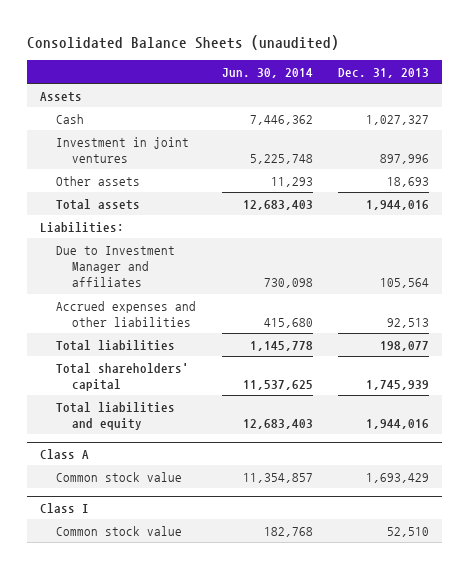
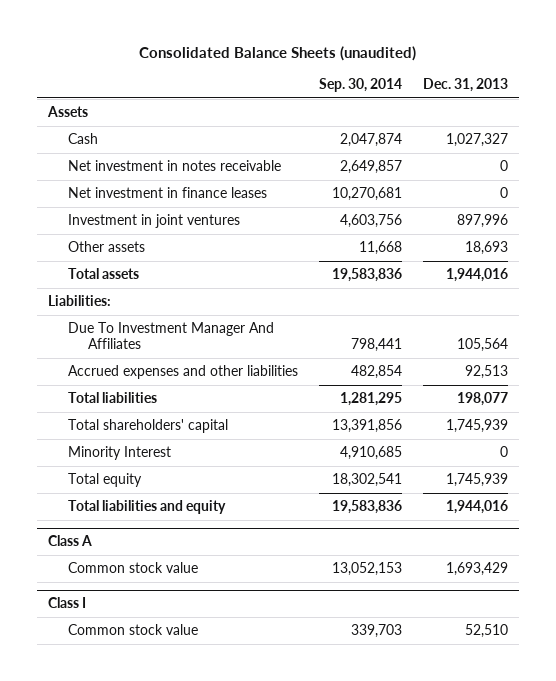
- | Jun. 30, 2014 | Dec. 31, 2013
+ | Sep. 30, 2014 | Dec. 31, 2013
+ Net investment in notes receivable | 2,649,857 | 0
+ Net investment in finance leases | 10,270,681 | 0
- Due to Investment Manager and affiliates | 730,098 | 105,564
+ Due To Investment Manager And Affiliates | 798,441 | 105,564
+ Minority Interest | 4,910,685 | 0
+ Total equity | 18,302,541 | 1,745,939

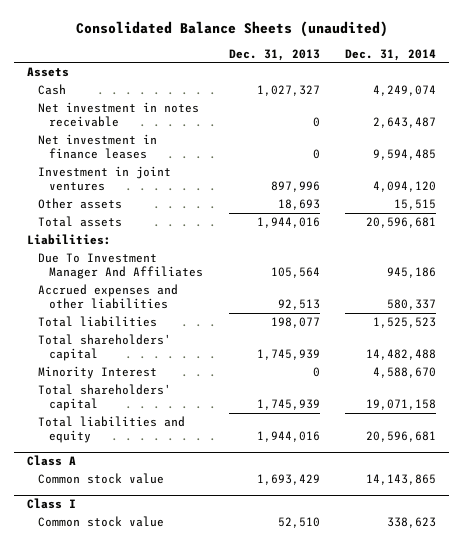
- | Sep. 30, 2014 | Dec. 31, 2013
+ | Dec. 31, 2013 | Dec. 31, 2014
- Total equity | 18,302,541 | 1,745,939
+ Total shareholders' capital | 1,745,939 | 19,071,158

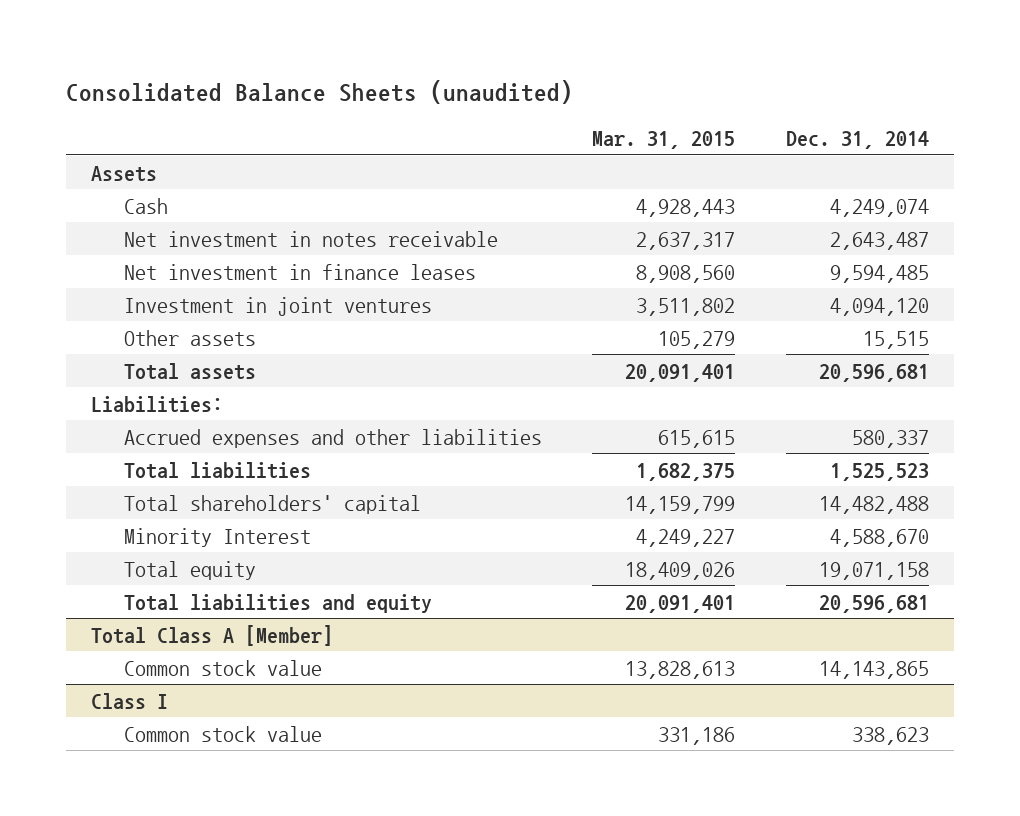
- | Dec. 31, 2013 | Dec. 31, 2014
+ | Mar. 31, 2015 | Dec. 31, 2014
- Due To Investment Manager And Affiliates | 105,564 | 945,186
- Total shareholders' capital | 1,745,939 | 19,071,158
+ Total equity | 18,409,026 | 19,071,158
- Class A
+ Total Class A [Member]

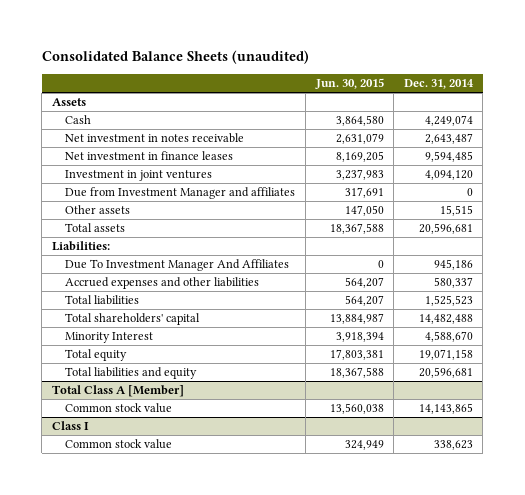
- | Mar. 31, 2015 | Dec. 31, 2014
+ | Jun. 30, 2015 | Dec. 31, 2014
+ Due from Investment Manager and affiliates | 317,691 | 0
+ Due To Investment Manager And Affiliates | 0 | 945,186

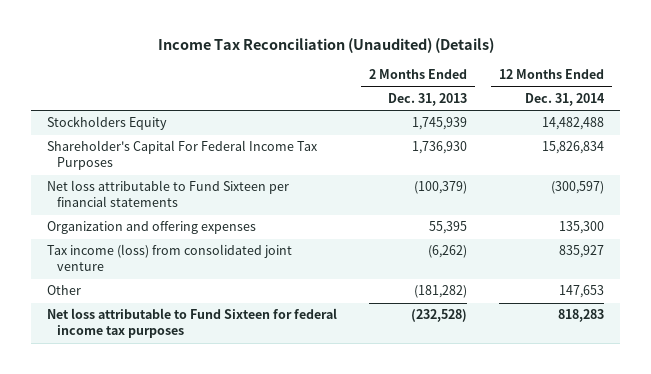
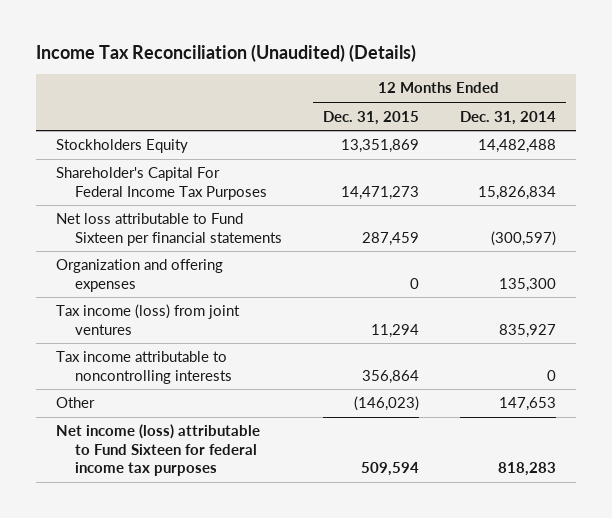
- | 2 Months Ended Dec. 31, 2013 | 12 Months Ended Dec. 31, 2014
+ | 12 Months Ended Dec. 31, 2015 | 12 Months Ended Dec. 31, 2014
- Tax income (loss) from consolidated joint venture | (6,262) | 835,927
+ Tax income (loss) from joint ventures | 11,294 | 835,927
+ Tax income attributable to noncontrolling interests | 356,864 | 0
- Net loss attributable to Fund Sixteen for federal income tax purposes | (232,528) | 818,283
+ Net income (loss) attributable to Fund Sixteen for federal income tax purposes | 509,594 | 818,283

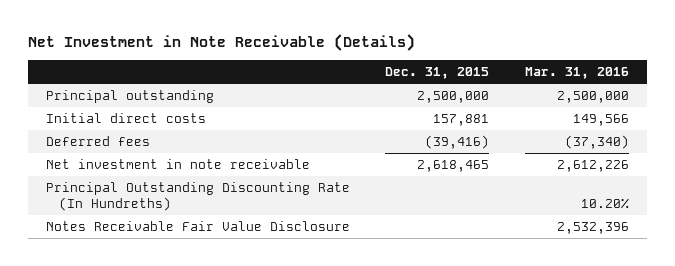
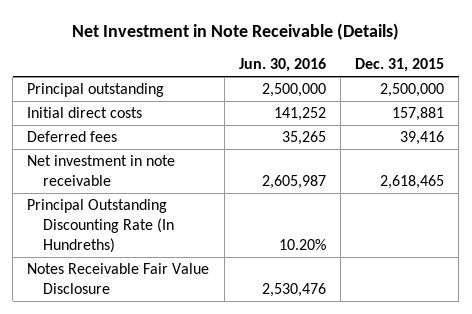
- | Dec. 31, 2015 | Mar. 31, 2016
+ | Jun. 30, 2016 | Dec. 31, 2015
- Deferred fees | (39,416) | (37,340)
+ Deferred fees | 35,265 | 39,416

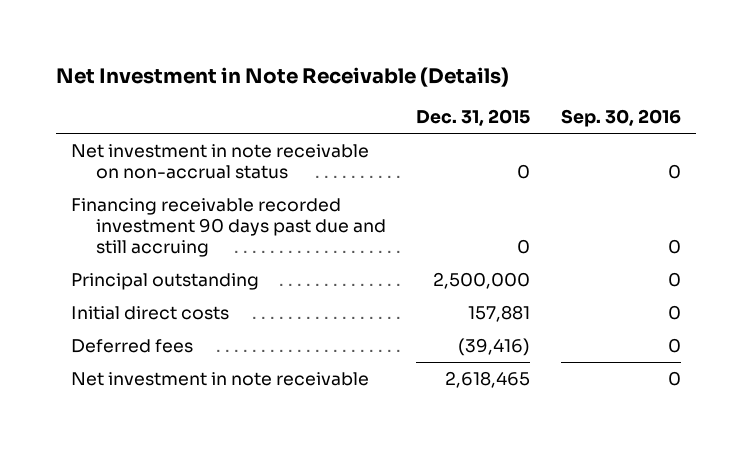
- | Jun. 30, 2016 | Dec. 31, 2015
+ | Dec. 31, 2015 | Sep. 30, 2016
+ Net investment in note receivable on non-accrual status | 0 | 0
+ Financing receivable recorded investment 90 days past due and still accruing | 0 | 0
- Deferred fees | 35,265 | 39,416
+ Deferred fees | (39,416) | 0
- Principal Outstanding Discounting Rate (In Hundreths) | 10.20% |
- Notes Receivable Fair Value Disclosure | 2,530,476 |

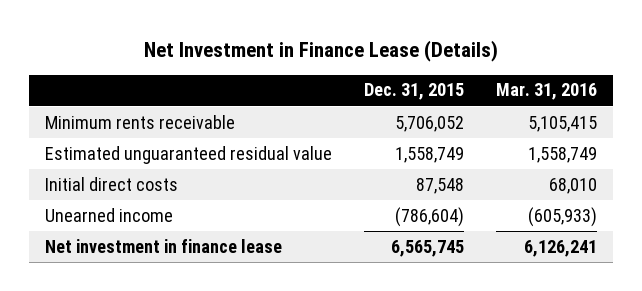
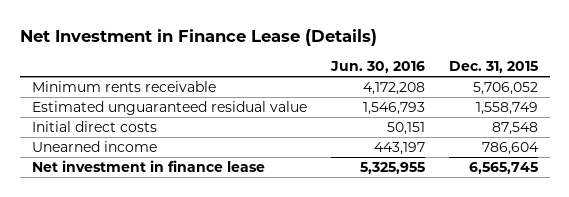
- | Dec. 31, 2015 | Mar. 31, 2016
+ | Jun. 30, 2016 | Dec. 31, 2015
- Unearned income | (786,604) | (605,933)
+ Unearned income | 443,197 | 786,604

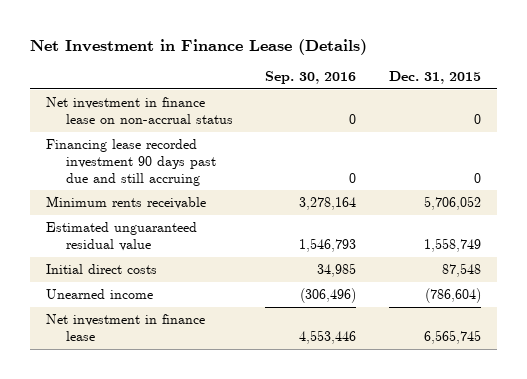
- | Jun. 30, 2016 | Dec. 31, 2015
+ | Sep. 30, 2016 | Dec. 31, 2015
+ Net investment in finance lease on non-accrual status | 0 | 0
+ Financing lease recorded investment 90 days past due and still accruing | 0 | 0
- Unearned income | 443,197 | 786,604
+ Unearned income | (306,496) | (786,604)

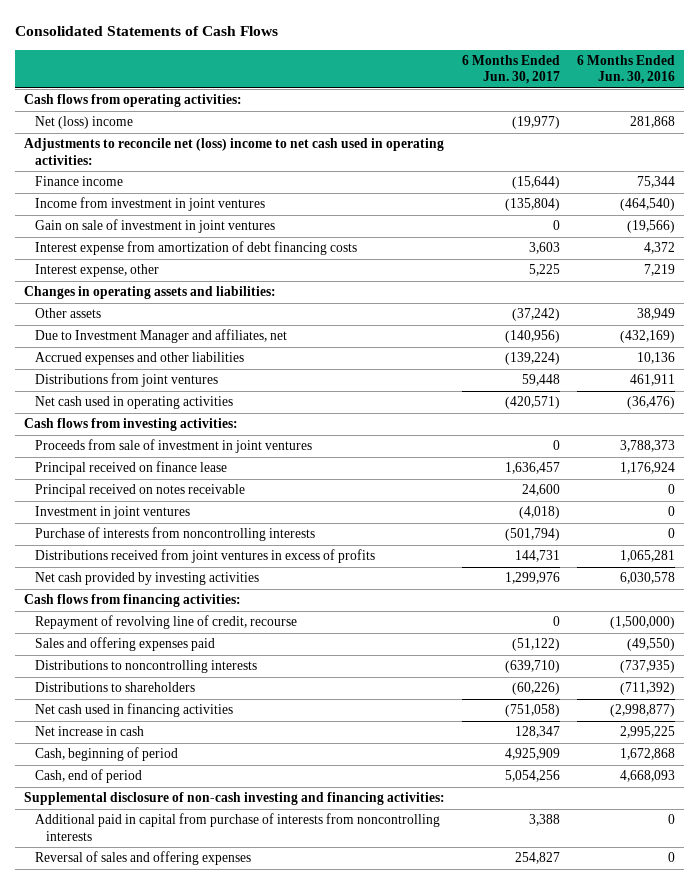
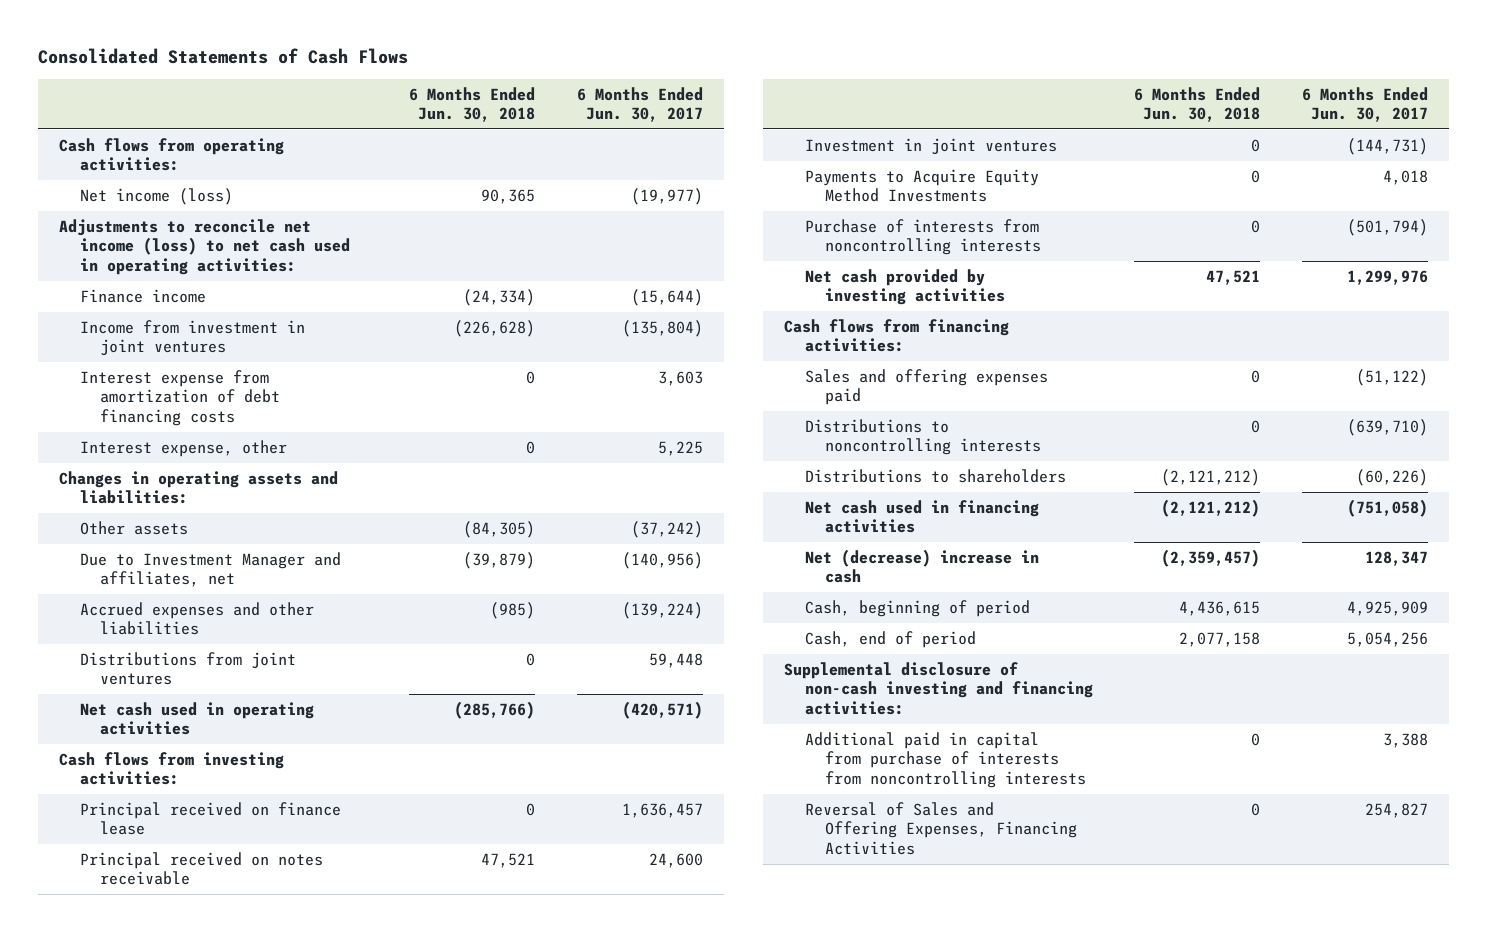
- | 6 Months Ended Jun. 30, 2017 | 6 Months Ended Jun. 30, 2016
+ | 6 Months Ended Jun. 30, 2018 | 6 Months Ended Jun. 30, 2017
- Net (loss) income | (19,977) | 281,868
- Adjustments to reconcile net (loss) income to net cash used in operating activities:
+ Net income (loss) | 90,365 | (19,977)
+ Adjustments to reconcile net income (loss) to net cash used in operating activities:
- Gain on sale of investment in joint ventures | 0 | (19,566)
- Proceeds from sale of investment in joint ventures | 0 | 3,788,373
- Investment in joint ventures | (4,018) | 0
+ Investment in joint ventures | 0 | (144,731)
+ Payments to Acquire Equity Method Investments | 0 | 4,018
- Distributions received from joint ventures in excess of profits | 144,731 | 1,065,281
- Repayment of revolving line of credit, recourse | 0 | (1,500,000)
- Net increase in cash | 128,347 | 2,995,225
+ Net (decrease) increase in cash | (2,359,457) | 128,347
- Reversal of sales and offering expenses | 254,827 | 0
+ Reversal of Sales and Offering Expenses, Financing Activities | 0 | 254,827

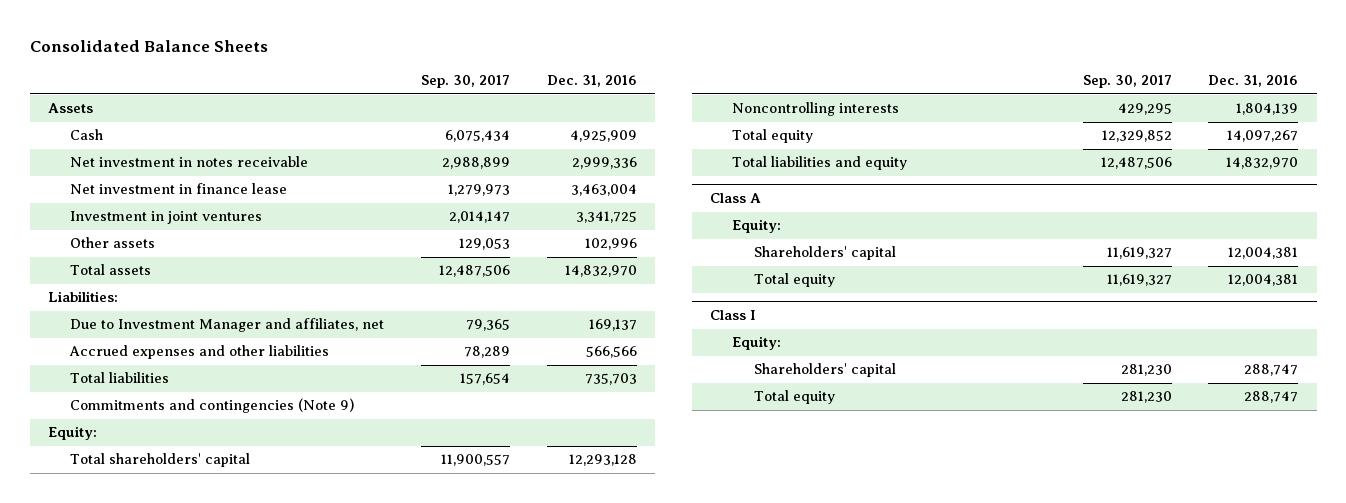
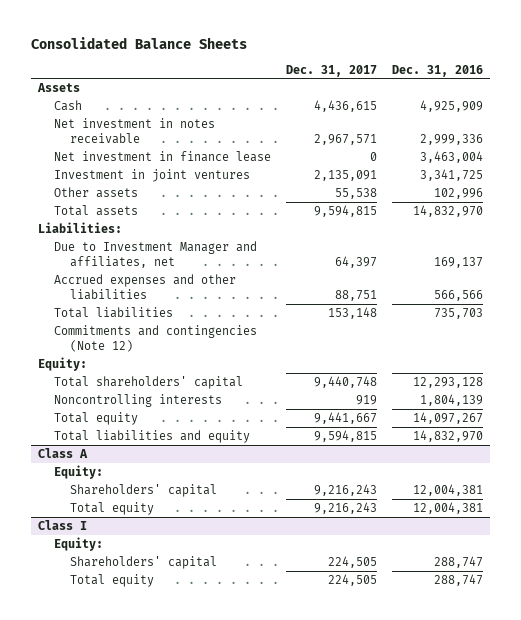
- | Sep. 30, 2017 | Dec. 31, 2016
+ | Dec. 31, 2017 | Dec. 31, 2016
- Commitments and contingencies (Note 9)
+ Commitments and contingencies (Note 12)

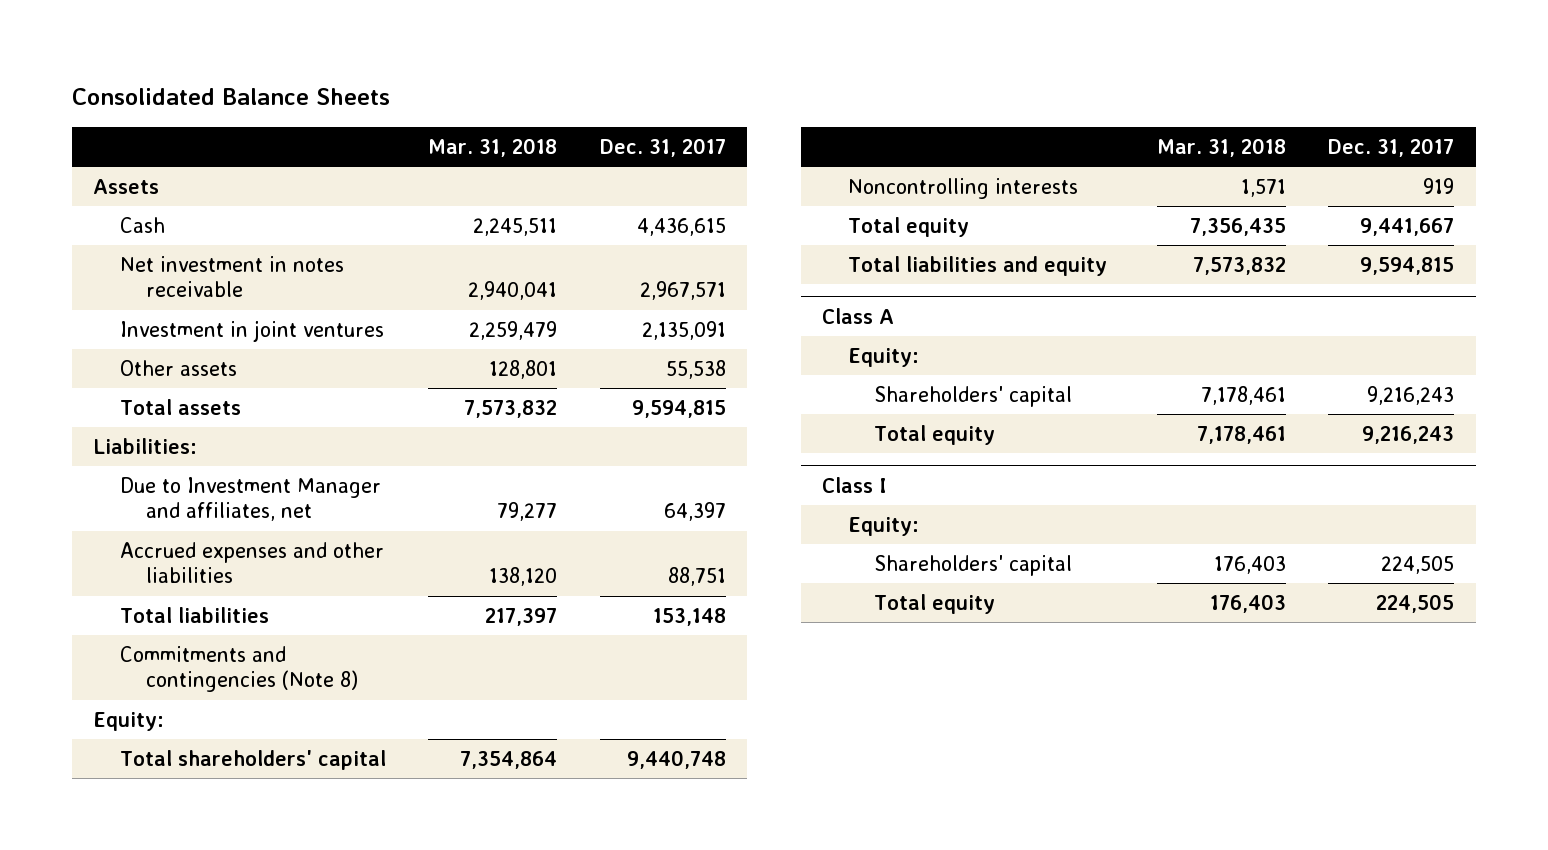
- | Dec. 31, 2017 | Dec. 31, 2016
+ | Mar. 31, 2018 | Dec. 31, 2017
- Net investment in finance lease | 0 | 3,463,004
- Commitments and contingencies (Note 12)
+ Commitments and contingencies (Note 8)

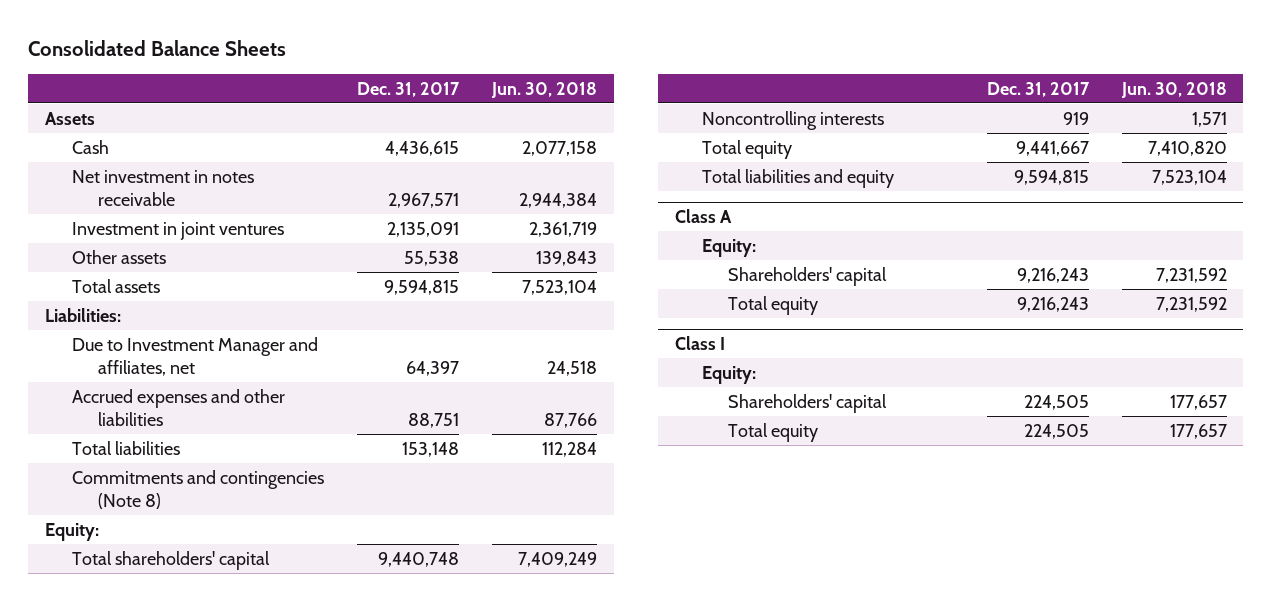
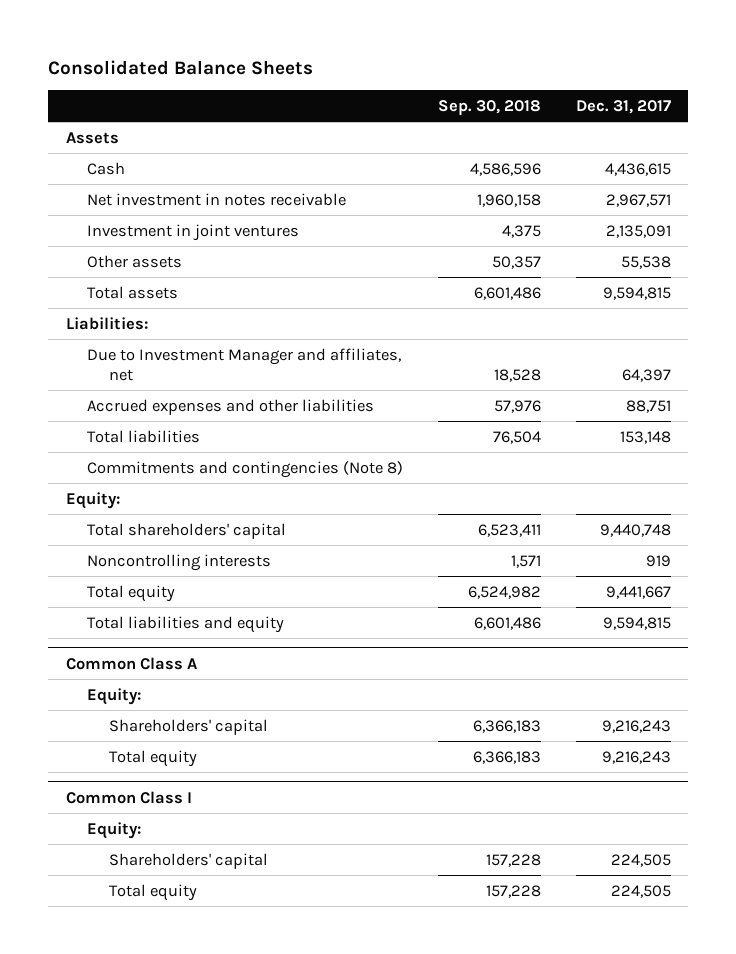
- | Dec. 31, 2017 | Jun. 30, 2018
+ | Sep. 30, 2018 | Dec. 31, 2017
- Class A
+ Common Class A
- Class I
+ Common Class I

